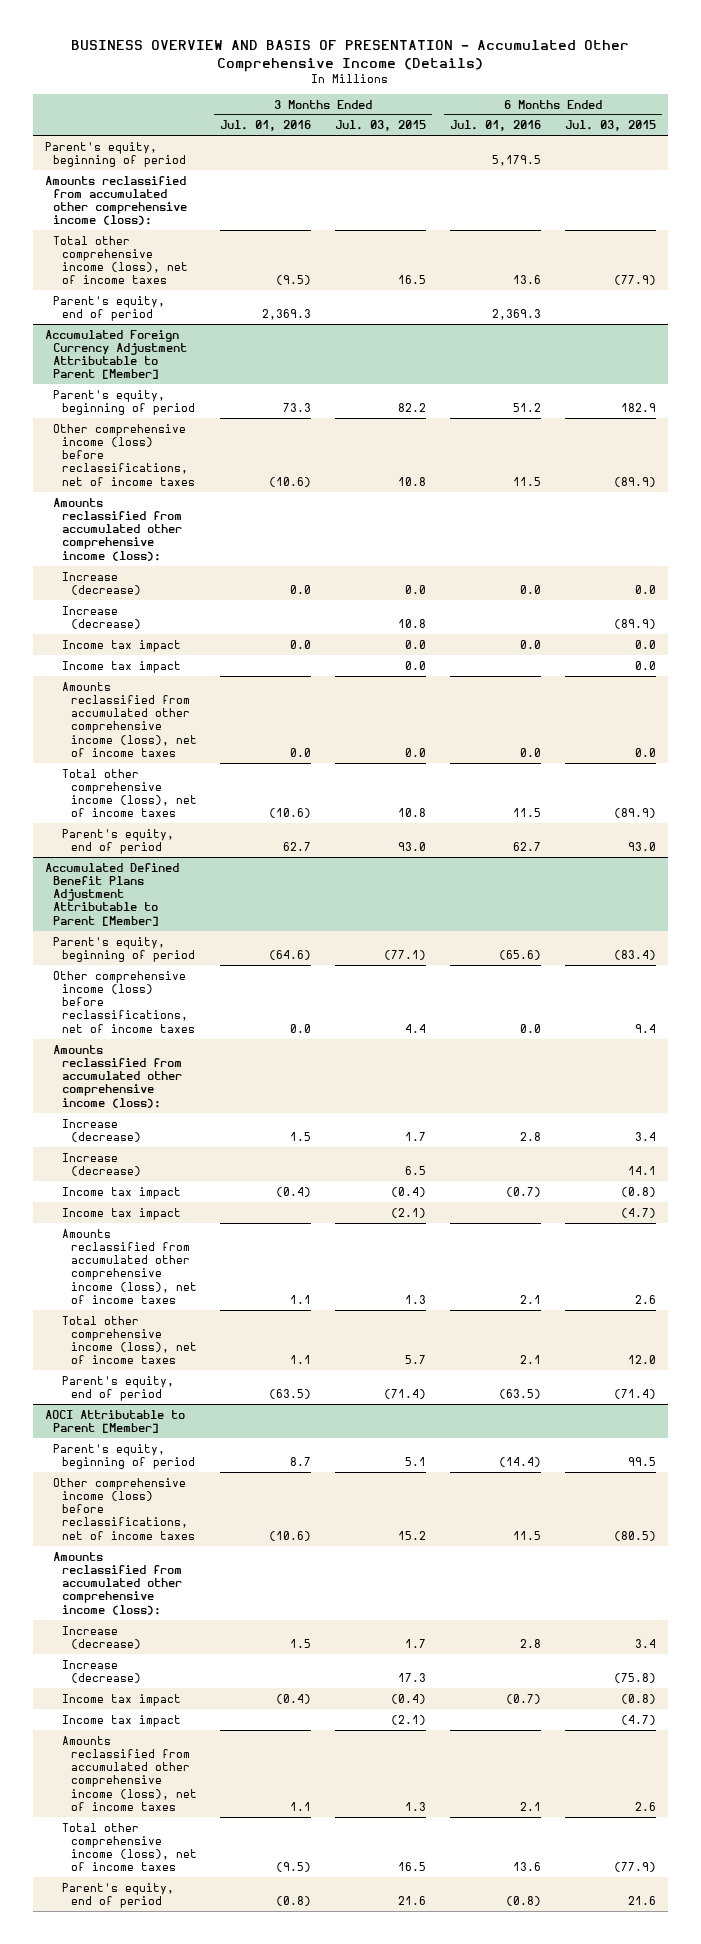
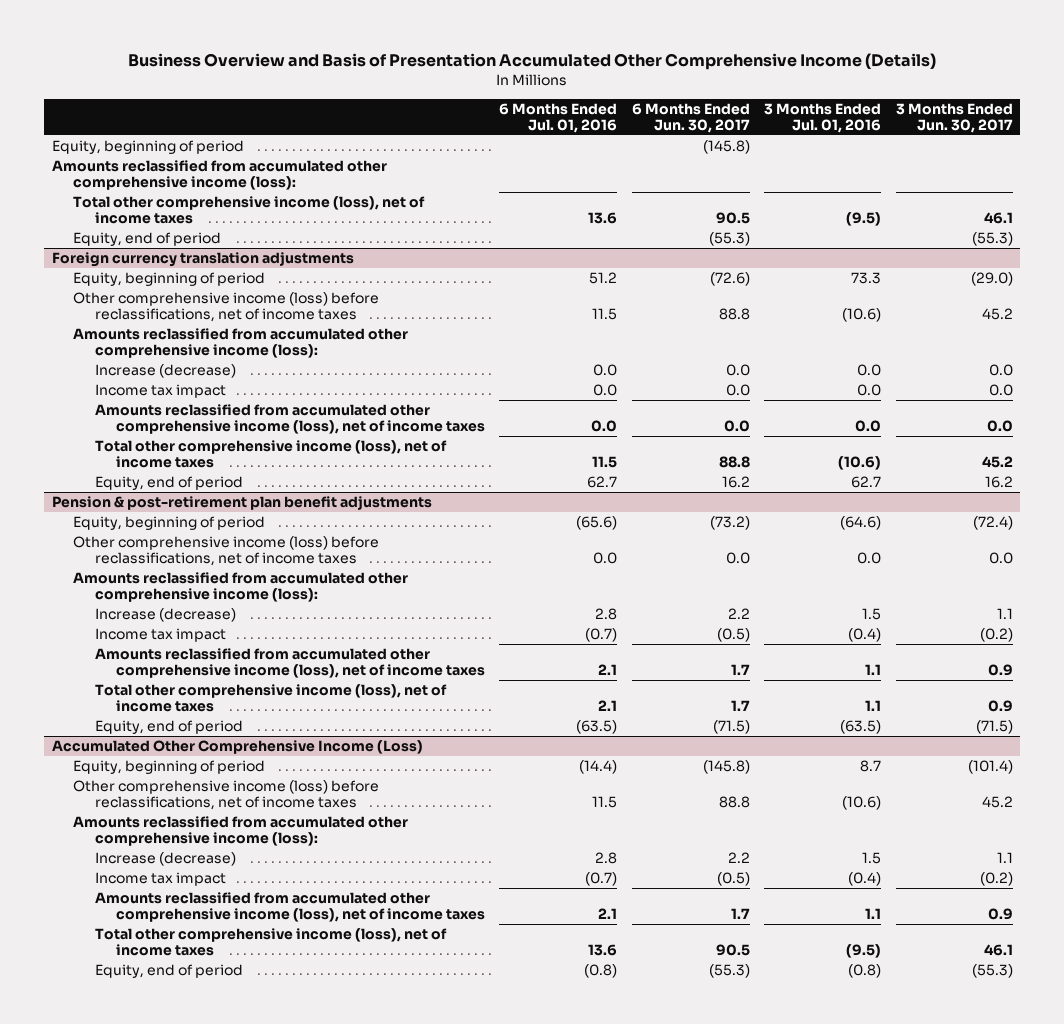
- BUSINESS OVERVIEW AND BASIS OF PRESENTATION - Accumulated Other Comprehensive Income (Details)
+ Business Overview and Basis of Presentation Accumulated Other Comprehensive Income (Details)
- | 3 Months Ended Jul. 01, 2016 | 3 Months Ended Jul. 03, 2015 | 6 Months Ended Jul. 01, 2016 | 6 Months Ended Jul. 03, 2015
+ | 6 Months Ended Jul. 01, 2016 | 6 Months Ended Jun. 30, 2017 | 3 Months Ended Jul. 01, 2016 | 3 Months Ended Jun. 30, 2017
- Parent's equity, beginning of period | | | 5,179.5 |
+ Equity, beginning of period | | (145.8) | |
- Parent's equity, end of period | 2,369.3 | | 2,369.3 |
- Accumulated Foreign Currency Adjustment Attributable to Parent [Member]
- Parent's equity, beginning of period | 73.3 | 82.2 | 51.2 | 182.9
+ Equity, end of period | | (55.3) | | (55.3)
+ Foreign currency translation adjustments
+ Equity, beginning of period | 51.2 | (72.6) | 73.3 | (29.0)
- Increase (decrease) | | 10.8 | | (89.9)
- Income tax impact | | 0.0 | | 0.0
- Parent's equity, end of period | 62.7 | 93.0 | 62.7 | 93.0
- Accumulated Defined Benefit Plans Adjustment Attributable to Parent [Member]
- Parent's equity, beginning of period | (64.6) | (77.1) | (65.6) | (83.4)
+ Equity, end of period | 62.7 | 16.2 | 62.7 | 16.2
+ Pension & post-retirement plan benefit adjustments
+ Equity, beginning of period | (65.6) | (73.2) | (64.6) | (72.4)
- Increase (decrease) | | 6.5 | | 14.1
- Income tax impact | | (2.1) | | (4.7)
- Parent's equity, end of period | (63.5) | (71.4) | (63.5) | (71.4)
- AOCI Attributable to Parent [Member]
- Parent's equity, beginning of period | 8.7 | 5.1 | (14.4) | 99.5
+ Equity, end of period | (63.5) | (71.5) | (63.5) | (71.5)
+ Accumulated Other Comprehensive Income (Loss)
+ Equity, beginning of period | (14.4) | (145.8) | 8.7 | (101.4)
- Increase (decrease) | | 17.3 | | (75.8)
- Income tax impact | | (2.1) | | (4.7)
- Parent's equity, end of period | (0.8) | 21.6 | (0.8) | 21.6
+ Equity, end of period | (0.8) | (55.3) | (0.8) | (55.3)

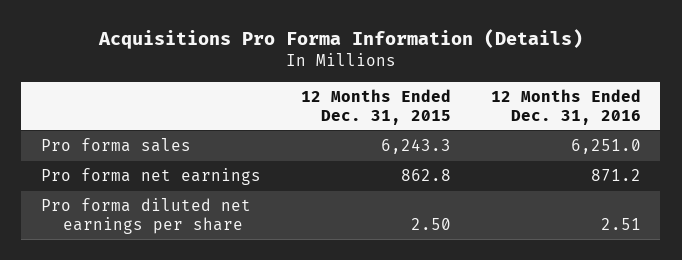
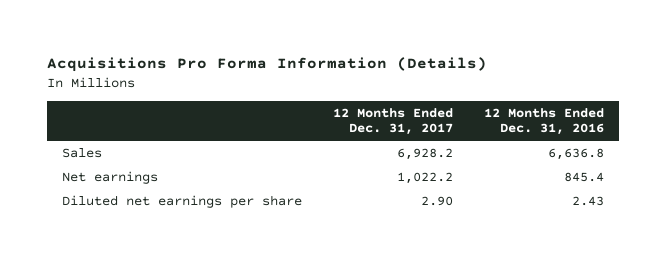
- | 12 Months Ended Dec. 31, 2015 | 12 Months Ended Dec. 31, 2016
+ | 12 Months Ended Dec. 31, 2017 | 12 Months Ended Dec. 31, 2016
- Pro forma sales | 6,243.3 | 6,251.0
- Pro forma net earnings | 862.8 | 871.2
- Pro forma diluted net earnings per share | 2.50 | 2.51
+ Sales | 6,928.2 | 6,636.8
+ Net earnings | 1,022.2 | 845.4
+ Diluted net earnings per share | 2.90 | 2.43

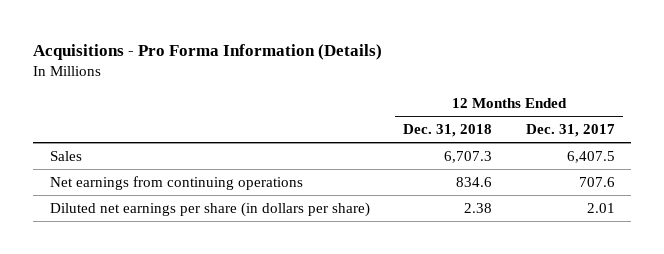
- Acquisitions Pro Forma Information (Details)
+ Acquisitions - Pro Forma Information (Details)
- | 12 Months Ended Dec. 31, 2017 | 12 Months Ended Dec. 31, 2016
+ | 12 Months Ended Dec. 31, 2018 | 12 Months Ended Dec. 31, 2017
- Sales | 6,928.2 | 6,636.8
- Net earnings | 1,022.2 | 845.4
- Diluted net earnings per share | 2.90 | 2.43
+ Sales | 6,707.3 | 6,407.5
+ Net earnings from continuing operations | 834.6 | 707.6
+ Diluted net earnings per share (in dollars per share) | 2.38 | 2.01

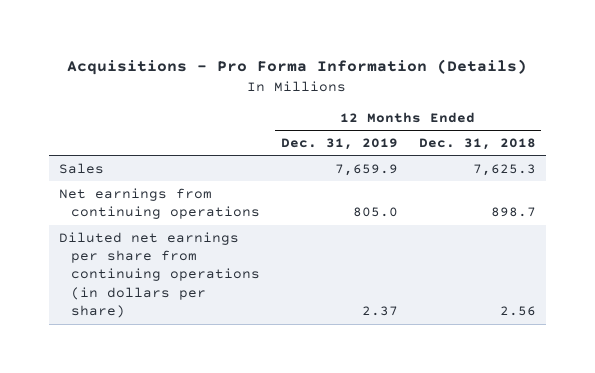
- | 12 Months Ended Dec. 31, 2018 | 12 Months Ended Dec. 31, 2017
+ | 12 Months Ended Dec. 31, 2019 | 12 Months Ended Dec. 31, 2018
- Sales | 6,707.3 | 6,407.5
- Net earnings from continuing operations | 834.6 | 707.6
- Diluted net earnings per share (in dollars per share) | 2.38 | 2.01
+ Sales | 7,659.9 | 7,625.3
+ Net earnings from continuing operations | 805.0 | 898.7
+ Diluted net earnings per share from continuing operations (in dollars per share) | 2.37 | 2.56

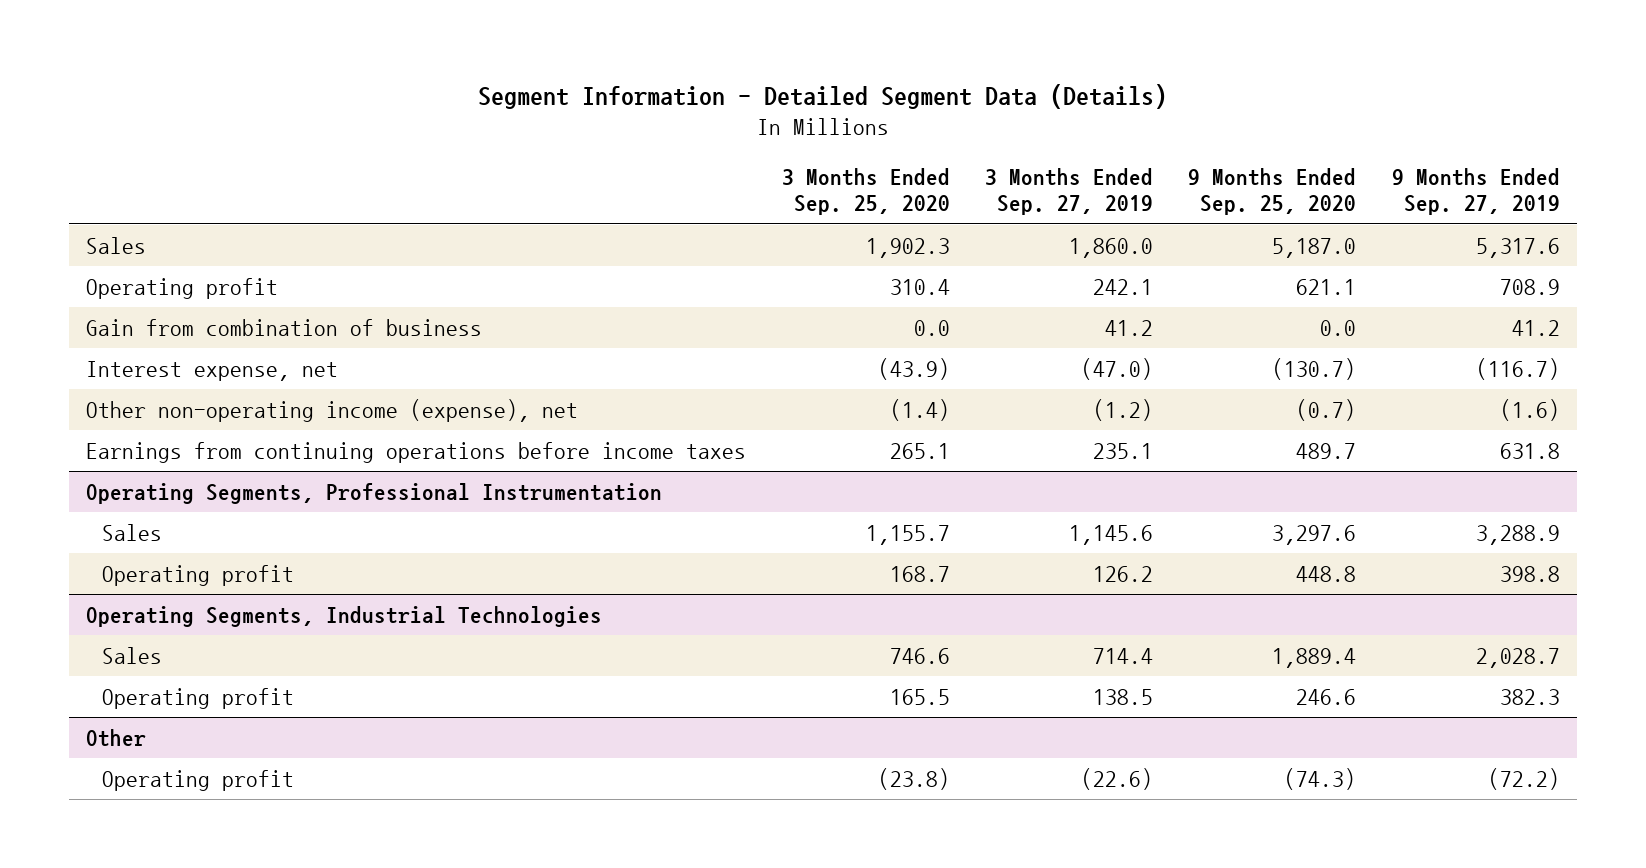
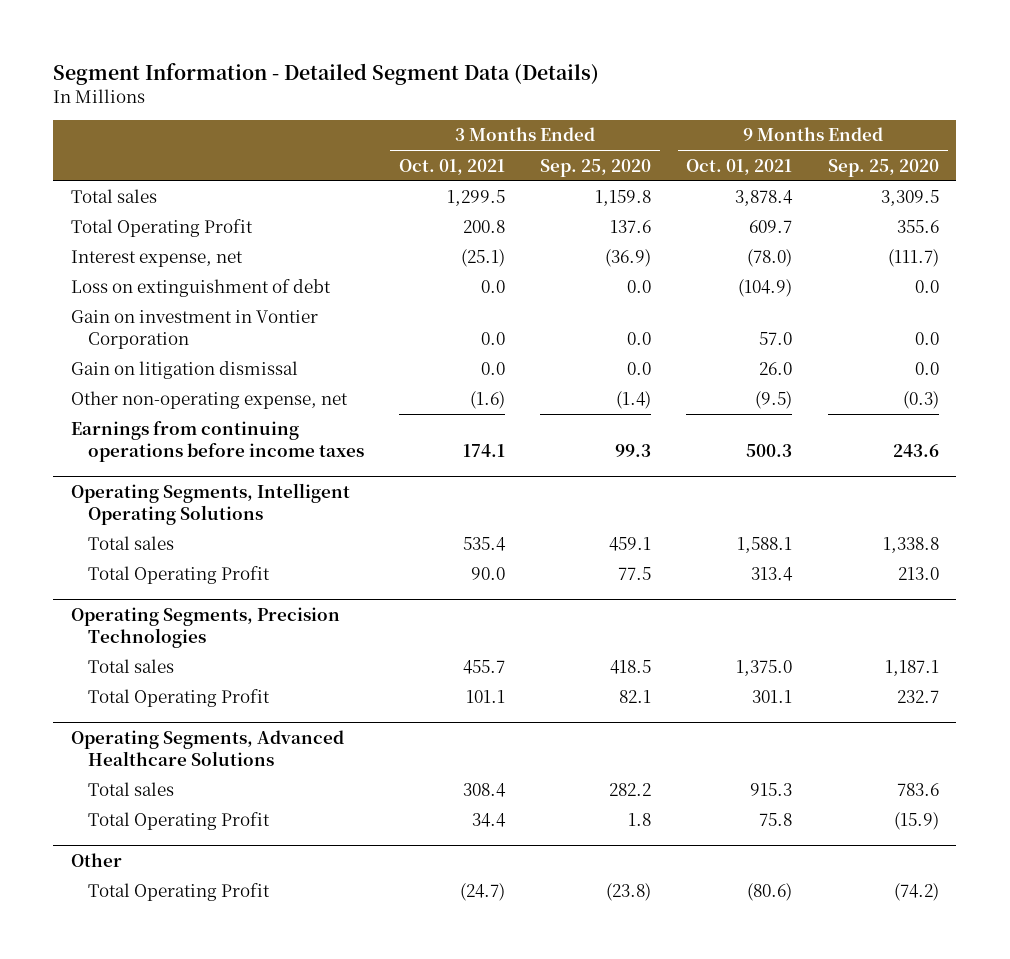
- | 3 Months Ended Sep. 25, 2020 | 3 Months Ended Sep. 27, 2019 | 9 Months Ended Sep. 25, 2020 | 9 Months Ended Sep. 27, 2019
+ | 3 Months Ended Oct. 01, 2021 | 3 Months Ended Sep. 25, 2020 | 9 Months Ended Oct. 01, 2021 | 9 Months Ended Sep. 25, 2020
- Sales | 1,902.3 | 1,860.0 | 5,187.0 | 5,317.6
- Operating profit | 310.4 | 242.1 | 621.1 | 708.9
- Gain from combination of business | 0.0 | 41.2 | 0.0 | 41.2
- Interest expense, net | (43.9) | (47.0) | (130.7) | (116.7)
- Other non-operating income (expense), net | (1.4) | (1.2) | (0.7) | (1.6)
- Earnings from continuing operations before income taxes | 265.1 | 235.1 | 489.7 | 631.8
- Operating Segments, Professional Instrumentation
- Sales | 1,155.7 | 1,145.6 | 3,297.6 | 3,288.9
- Operating profit | 168.7 | 126.2 | 448.8 | 398.8
- Operating Segments, Industrial Technologies
- Sales | 746.6 | 714.4 | 1,889.4 | 2,028.7
- Operating profit | 165.5 | 138.5 | 246.6 | 382.3
+ Total sales | 1,299.5 | 1,159.8 | 3,878.4 | 3,309.5
+ Total Operating Profit | 200.8 | 137.6 | 609.7 | 355.6
+ Interest expense, net | (25.1) | (36.9) | (78.0) | (111.7)
+ Loss on extinguishment of debt | 0.0 | 0.0 | (104.9) | 0.0
+ Gain on investment in Vontier Corporation | 0.0 | 0.0 | 57.0 | 0.0
+ Gain on litigation dismissal | 0.0 | 0.0 | 26.0 | 0.0
+ Other non-operating expense, net | (1.6) | (1.4) | (9.5) | (0.3)
+ Earnings from continuing operations before income taxes | 174.1 | 99.3 | 500.3 | 243.6
+ Operating Segments, Intelligent Operating Solutions
+ Total sales | 535.4 | 459.1 | 1,588.1 | 1,338.8
+ Total Operating Profit | 90.0 | 77.5 | 313.4 | 213.0
+ Operating Segments, Precision Technologies
+ Total sales | 455.7 | 418.5 | 1,375.0 | 1,187.1
+ Total Operating Profit | 101.1 | 82.1 | 301.1 | 232.7
+ Operating Segments, Advanced Healthcare Solutions
+ Total sales | 308.4 | 282.2 | 915.3 | 783.6
+ Total Operating Profit | 34.4 | 1.8 | 75.8 | (15.9)
@ Other
- Operating profit | (23.8) | (22.6) | (74.3) | (72.2)
+ Total Operating Profit | (24.7) | (23.8) | (80.6) | (74.2)

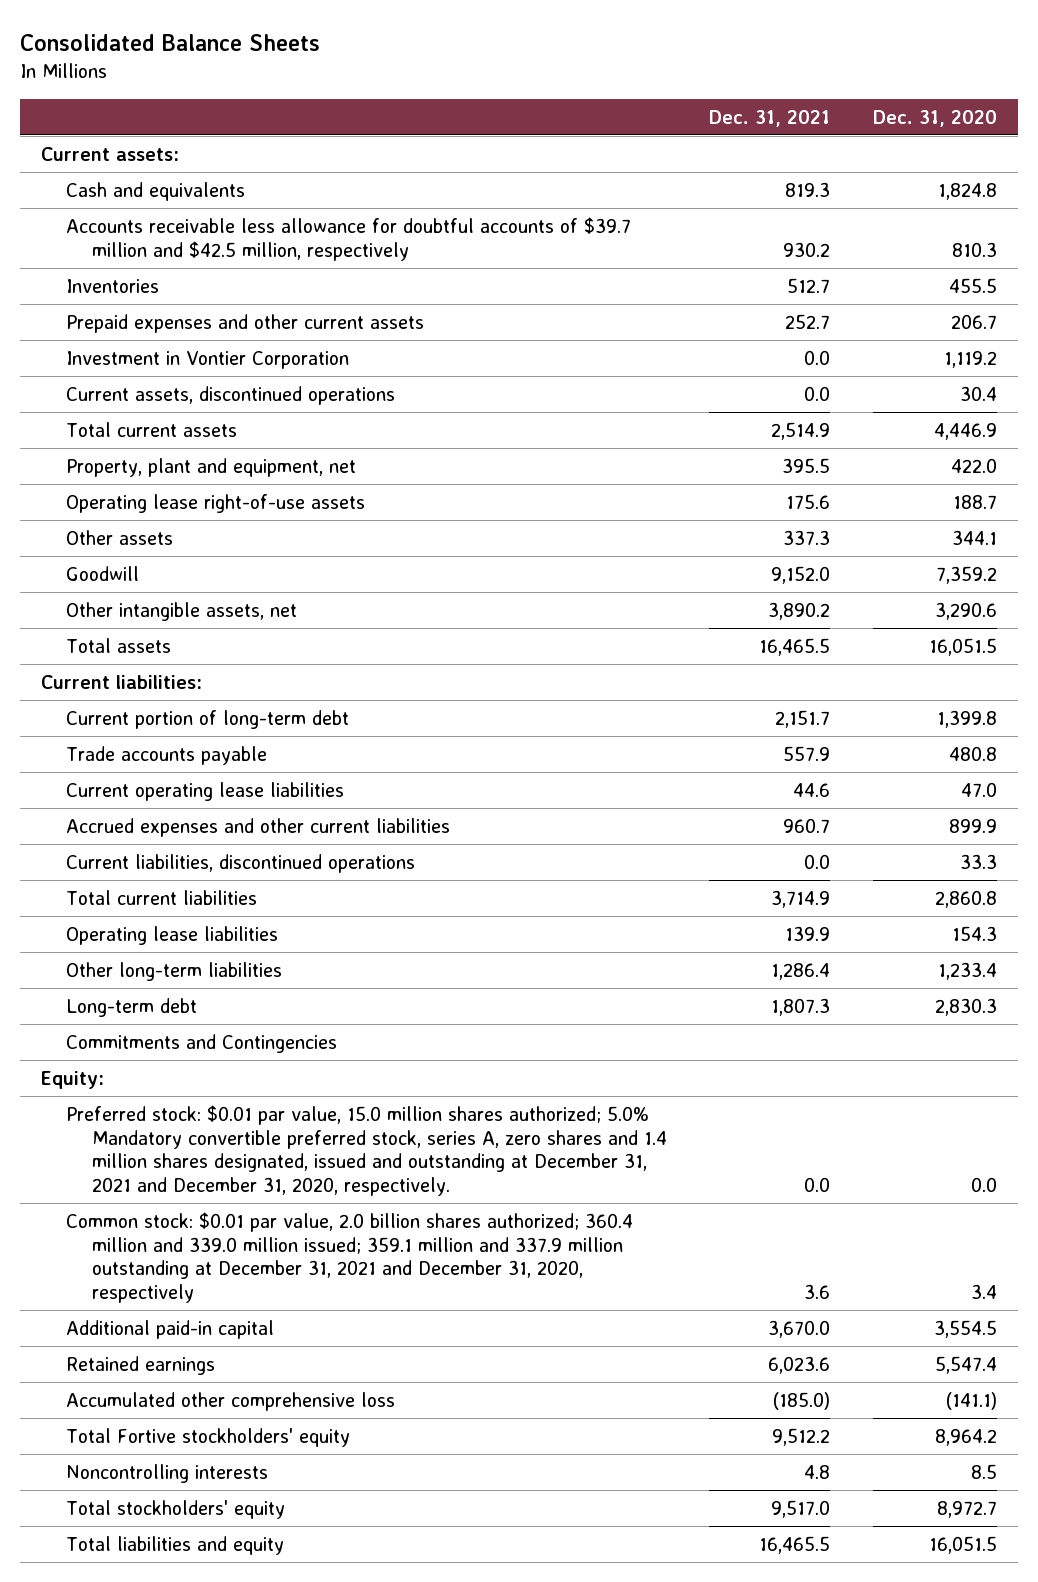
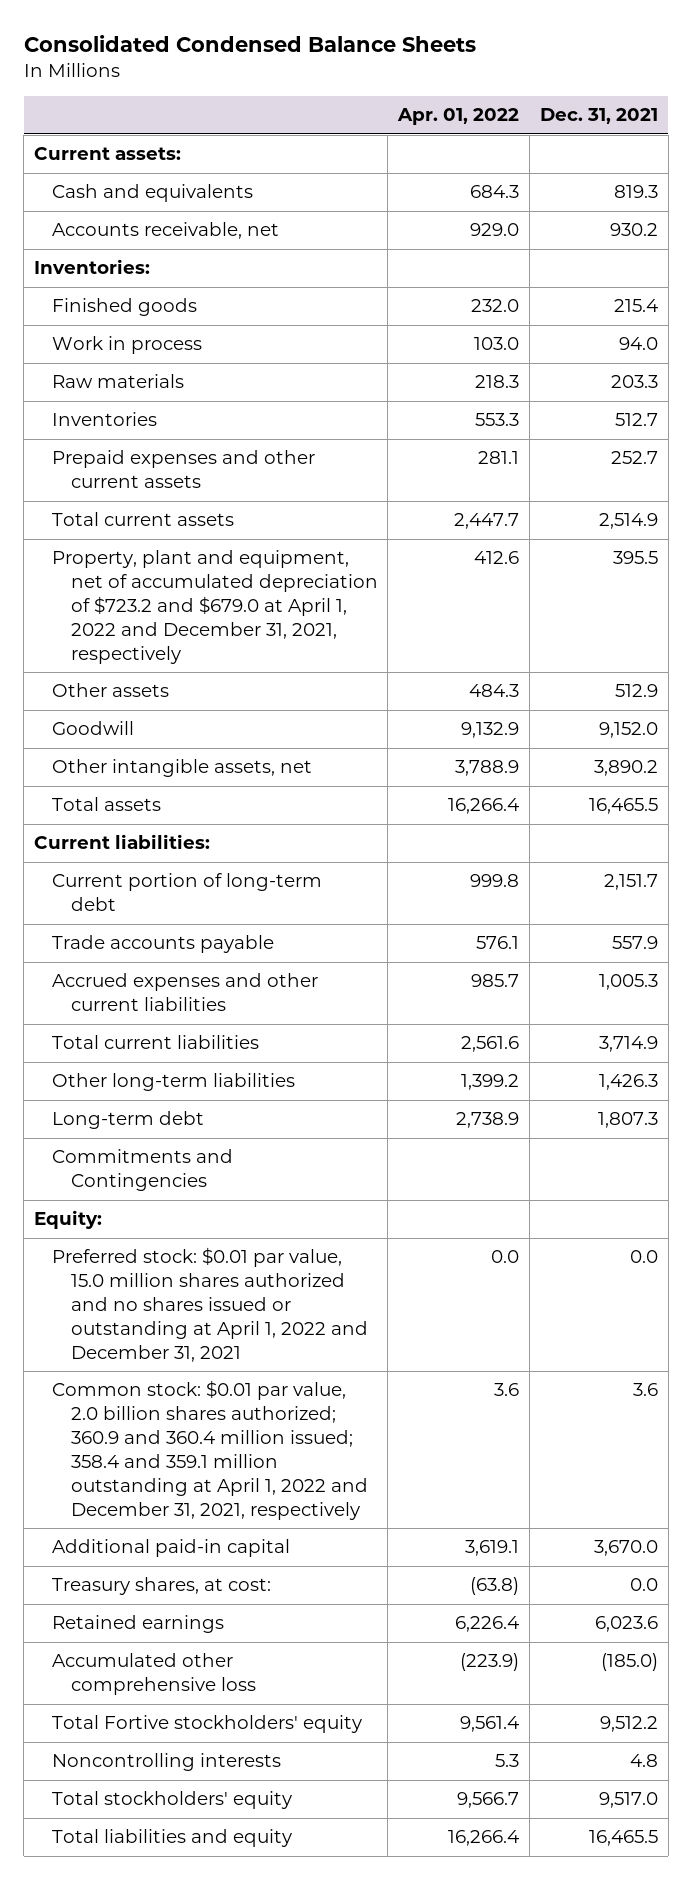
- Consolidated Balance Sheets
+ Consolidated Condensed Balance Sheets
- | Dec. 31, 2021 | Dec. 31, 2020
+ | Apr. 01, 2022 | Dec. 31, 2021
- Accounts receivable less allowance for doubtful accounts of $39.7 million and $42.5 million, respectively | 930.2 | 810.3
+ Accounts receivable, net | 929.0 | 930.2
+ Inventories:
+ Finished goods | 232.0 | 215.4
+ Work in process | 103.0 | 94.0
+ Raw materials | 218.3 | 203.3
- Investment in Vontier Corporation | 0.0 | 1,119.2
- Current assets, discontinued operations | 0.0 | 30.4
- Property, plant and equipment, net | 395.5 | 422.0
- Operating lease right-of-use assets | 175.6 | 188.7
- Other assets | 337.3 | 344.1
+ Property, plant and equipment, net of accumulated depreciation of $723.2 and $679.0 at April 1, 2022 and December 31, 2021, respectively | 412.6 | 395.5
+ Other assets | 484.3 | 512.9
- Current operating lease liabilities | 44.6 | 47.0
- Accrued expenses and other current liabilities | 960.7 | 899.9
- Current liabilities, discontinued operations | 0.0 | 33.3
+ Accrued expenses and other current liabilities | 985.7 | 1,005.3
- Operating lease liabilities | 139.9 | 154.3
- Other long-term liabilities | 1,286.4 | 1,233.4
+ Other long-term liabilities | 1,399.2 | 1,426.3
- Preferred stock: $0.01 par value, 15.0 million shares authorized; 5.0% Mandatory convertible preferred stock, series A, zero shares and 1.4 million shares designated, issued and outstanding at December 31, 2021 and December 31, 2020, respectively. | 0.0 | 0.0
- Common stock: $0.01 par value, 2.0 billion shares authorized; 360.4 million and 339.0 million issued; 359.1 million and 337.9 million outstanding at December 31, 2021 and December 31, 2020, respectively | 3.6 | 3.4
+ Preferred stock: $0.01 par value, 15.0 million shares authorized and no shares issued or outstanding at April 1, 2022 and December 31, 2021 | 0.0 | 0.0
+ Common stock: $0.01 par value, 2.0 billion shares authorized; 360.9 and 360.4 million issued; 358.4 and 359.1 million outstanding at April 1, 2022 and December 31, 2021, respectively | 3.6 | 3.6
+ Treasury shares, at cost: | (63.8) | 0.0

